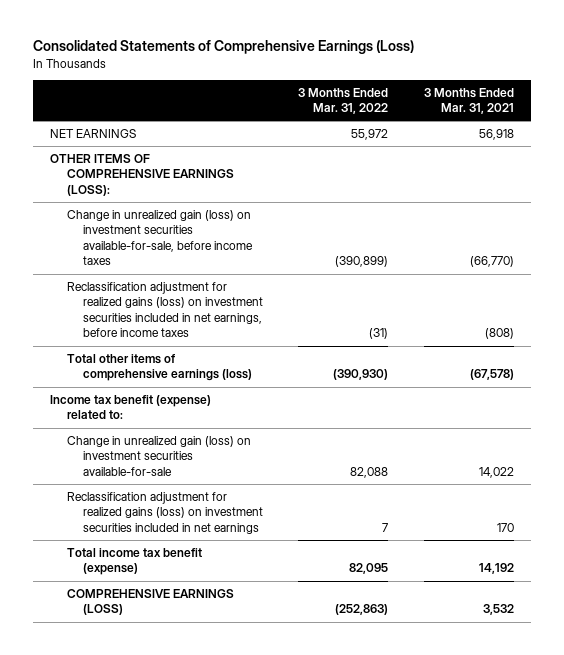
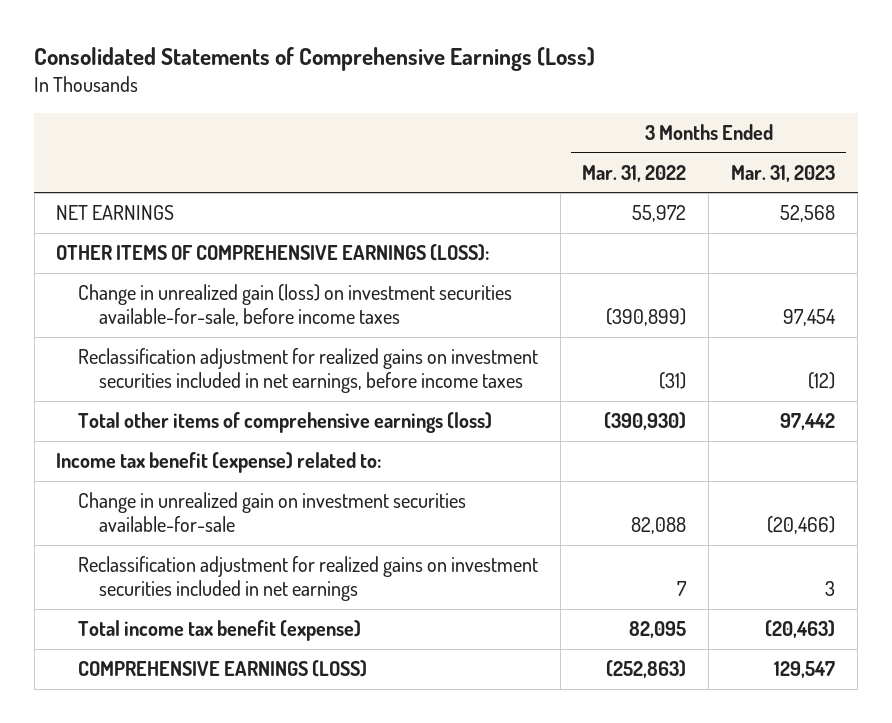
- | 3 Months Ended Mar. 31, 2022 | 3 Months Ended Mar. 31, 2021
+ | 3 Months Ended Mar. 31, 2022 | 3 Months Ended Mar. 31, 2023
- Reclassification adjustment for realized gains (loss) on investment securities included in net earnings, before income taxes | (31) | (808)
+ Reclassification adjustment for realized gains on investment securities included in net earnings, before income taxes | (31) | (12)
- Change in unrealized gain (loss) on investment securities available-for-sale | 82,088 | 14,022
- Reclassification adjustment for realized gains (loss) on investment securities included in net earnings | 7 | 170
+ Change in unrealized gain on investment securities available-for-sale | 82,088 | (20,466)
+ Reclassification adjustment for realized gains on investment securities included in net earnings | 7 | 3

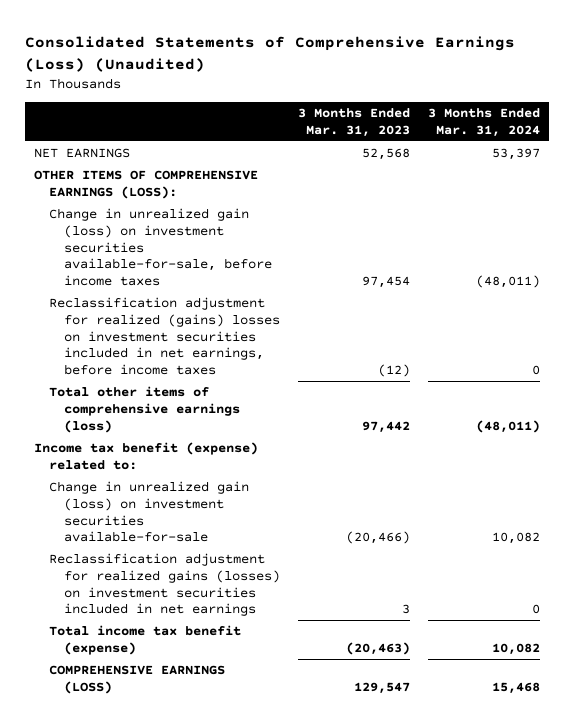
- Consolidated Statements of Comprehensive Earnings (Loss)
+ Consolidated Statements of Comprehensive Earnings (Loss) (Unaudited)
- | 3 Months Ended Mar. 31, 2022 | 3 Months Ended Mar. 31, 2023
+ | 3 Months Ended Mar. 31, 2023 | 3 Months Ended Mar. 31, 2024
- Reclassification adjustment for realized gains on investment securities included in net earnings, before income taxes | (31) | (12)
+ Reclassification adjustment for realized (gains) losses on investment securities included in net earnings, before income taxes | (12) | 0
- Change in unrealized gain on investment securities available-for-sale | 82,088 | (20,466)
- Reclassification adjustment for realized gains on investment securities included in net earnings | 7 | 3
+ Change in unrealized gain (loss) on investment securities available-for-sale | (20,466) | 10,082
+ Reclassification adjustment for realized gains (losses) on investment securities included in net earnings | 3 | 0

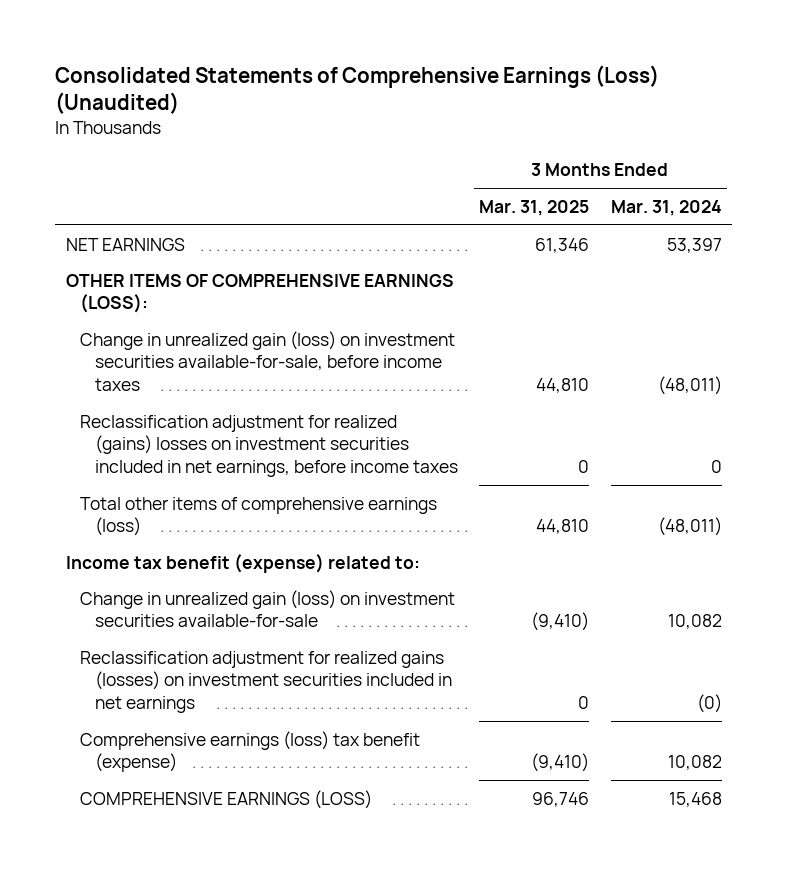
- | 3 Months Ended Mar. 31, 2023 | 3 Months Ended Mar. 31, 2024
+ | 3 Months Ended Mar. 31, 2025 | 3 Months Ended Mar. 31, 2024
- Reclassification adjustment for realized gains (losses) on investment securities included in net earnings | 3 | 0
- Total income tax benefit (expense) | (20,463) | 10,082
+ Reclassification adjustment for realized gains (losses) on investment securities included in net earnings | 0 | (0)
+ Comprehensive earnings (loss) tax benefit (expense) | (9,410) | 10,082

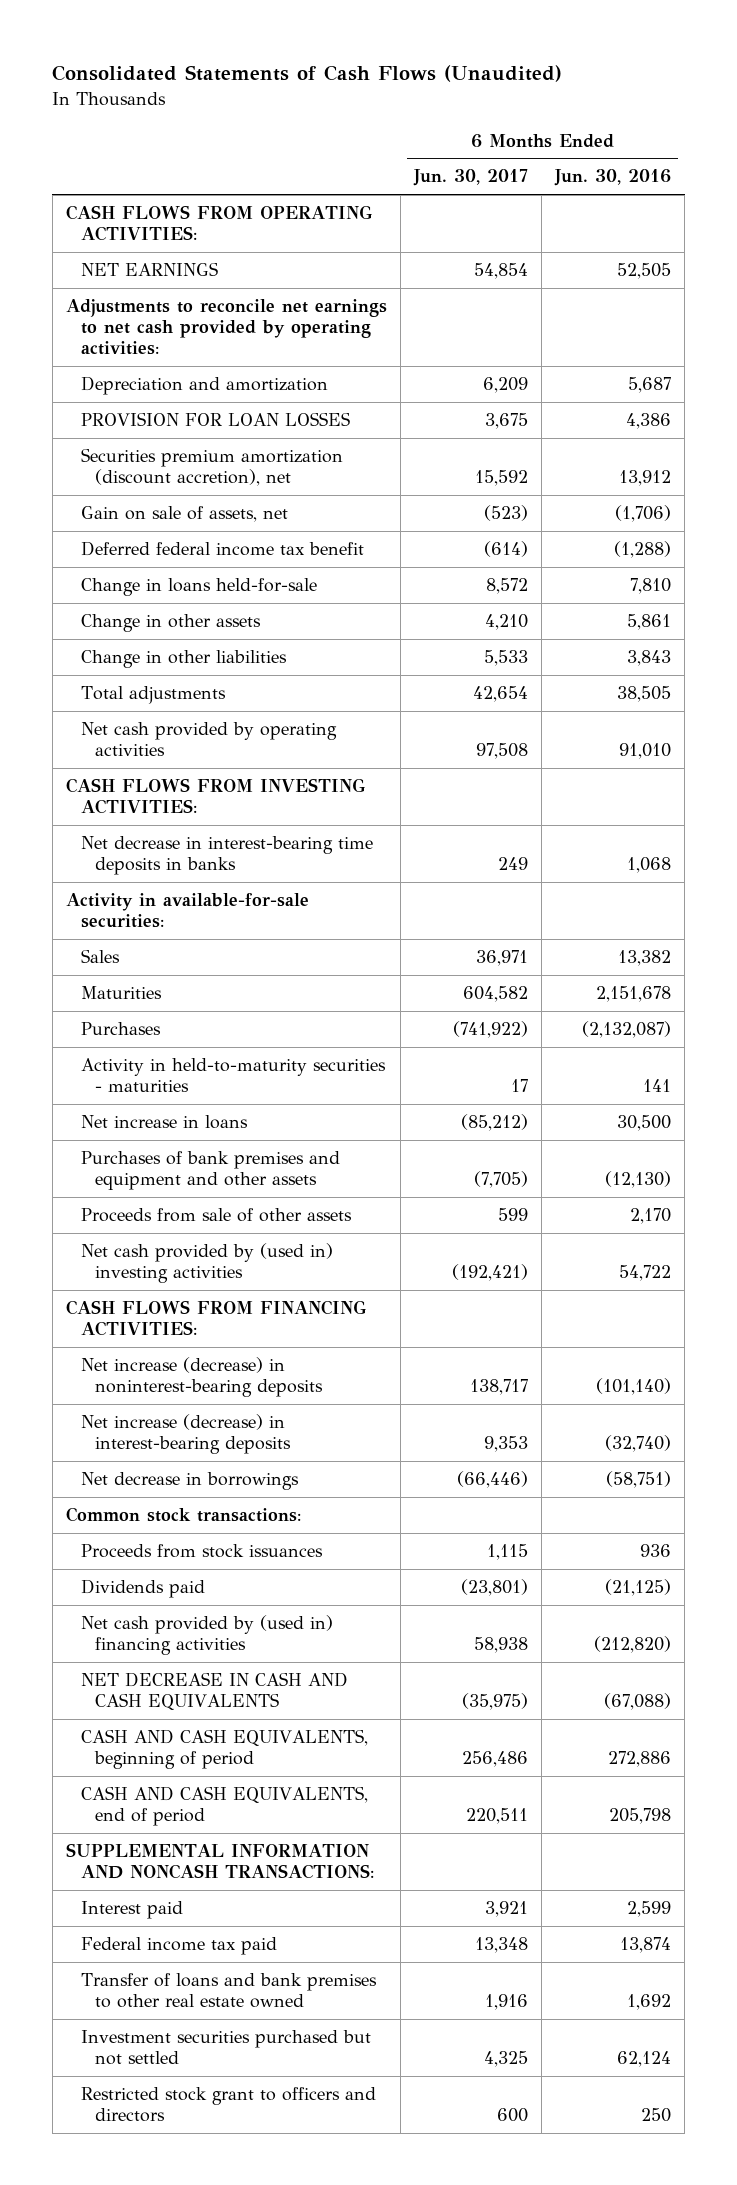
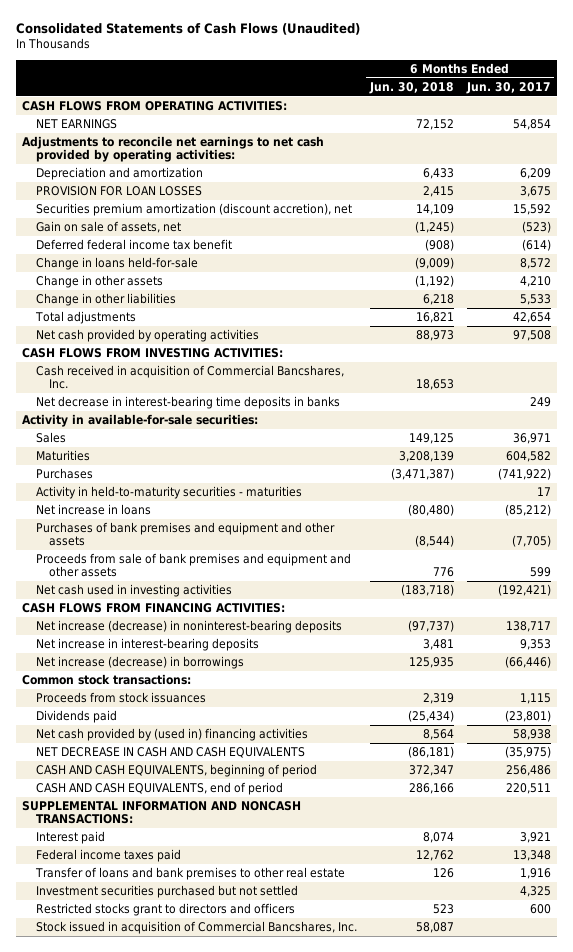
- | 6 Months Ended Jun. 30, 2017 | 6 Months Ended Jun. 30, 2016
+ | 6 Months Ended Jun. 30, 2018 | 6 Months Ended Jun. 30, 2017
+ Cash received in acquisition of Commercial Bancshares, Inc. | 18,653 |
- Proceeds from sale of other assets | 599 | 2,170
- Net cash provided by (used in) investing activities | (192,421) | 54,722
+ Proceeds from sale of bank premises and equipment and other assets | 776 | 599
+ Net cash used in investing activities | (183,718) | (192,421)
- Net increase (decrease) in interest-bearing deposits | 9,353 | (32,740)
- Net decrease in borrowings | (66,446) | (58,751)
+ Net increase in interest-bearing deposits | 3,481 | 9,353
+ Net increase (decrease) in borrowings | 125,935 | (66,446)
- Federal income tax paid | 13,348 | 13,874
- Transfer of loans and bank premises to other real estate owned | 1,916 | 1,692
+ Federal income taxes paid | 12,762 | 13,348
+ Transfer of loans and bank premises to other real estate | 126 | 1,916
- Restricted stock grant to officers and directors | 600 | 250
+ Restricted stocks grant to directors and officers | 523 | 600
+ Stock issued in acquisition of Commercial Bancshares, Inc. | 58,087 |

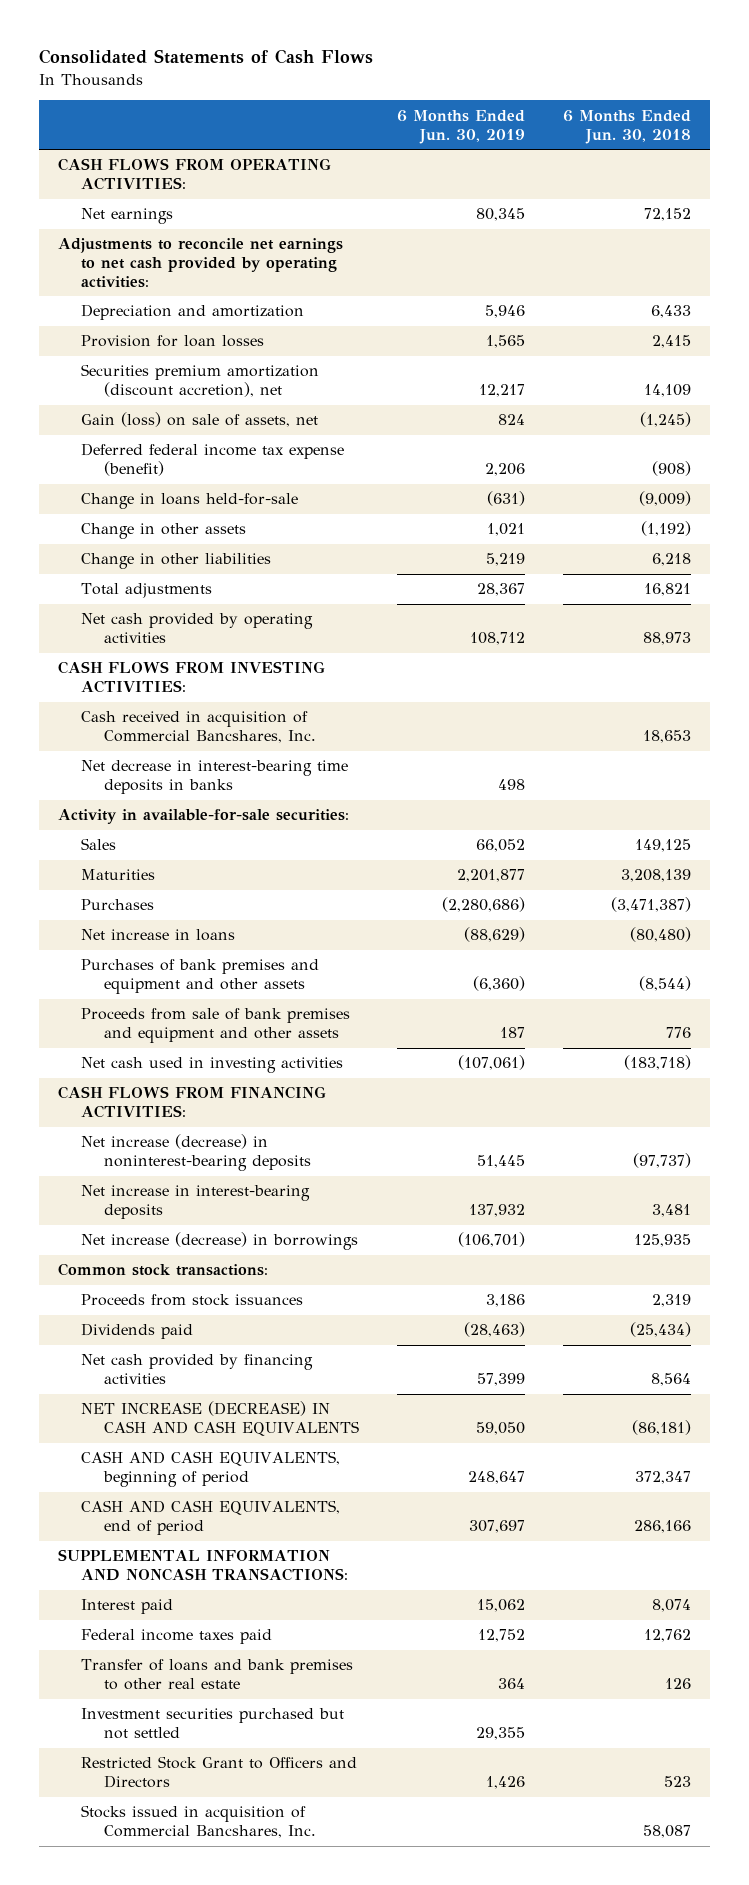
- Consolidated Statements of Cash Flows (Unaudited)
+ Consolidated Statements of Cash Flows
- | 6 Months Ended Jun. 30, 2018 | 6 Months Ended Jun. 30, 2017
+ | 6 Months Ended Jun. 30, 2019 | 6 Months Ended Jun. 30, 2018
- NET EARNINGS | 72,152 | 54,854
+ Net earnings | 80,345 | 72,152
- PROVISION FOR LOAN LOSSES | 2,415 | 3,675
+ Provision for loan losses | 1,565 | 2,415
- Gain on sale of assets, net | (1,245) | (523)
- Deferred federal income tax benefit | (908) | (614)
+ Gain (loss) on sale of assets, net | 824 | (1,245)
+ Deferred federal income tax expense (benefit) | 2,206 | (908)
- Activity in held-to-maturity securities - maturities | | 17
- Net cash provided by (used in) financing activities | 8,564 | 58,938
- NET DECREASE IN CASH AND CASH EQUIVALENTS | (86,181) | (35,975)
+ Net cash provided by financing activities | 57,399 | 8,564
+ NET INCREASE (DECREASE) IN CASH AND CASH EQUIVALENTS | 59,050 | (86,181)
- Restricted stocks grant to directors and officers | 523 | 600
- Stock issued in acquisition of Commercial Bancshares, Inc. | 58,087 |
+ Restricted Stock Grant to Officers and Directors | 1,426 | 523
+ Stocks issued in acquisition of Commercial Bancshares, Inc. | | 58,087

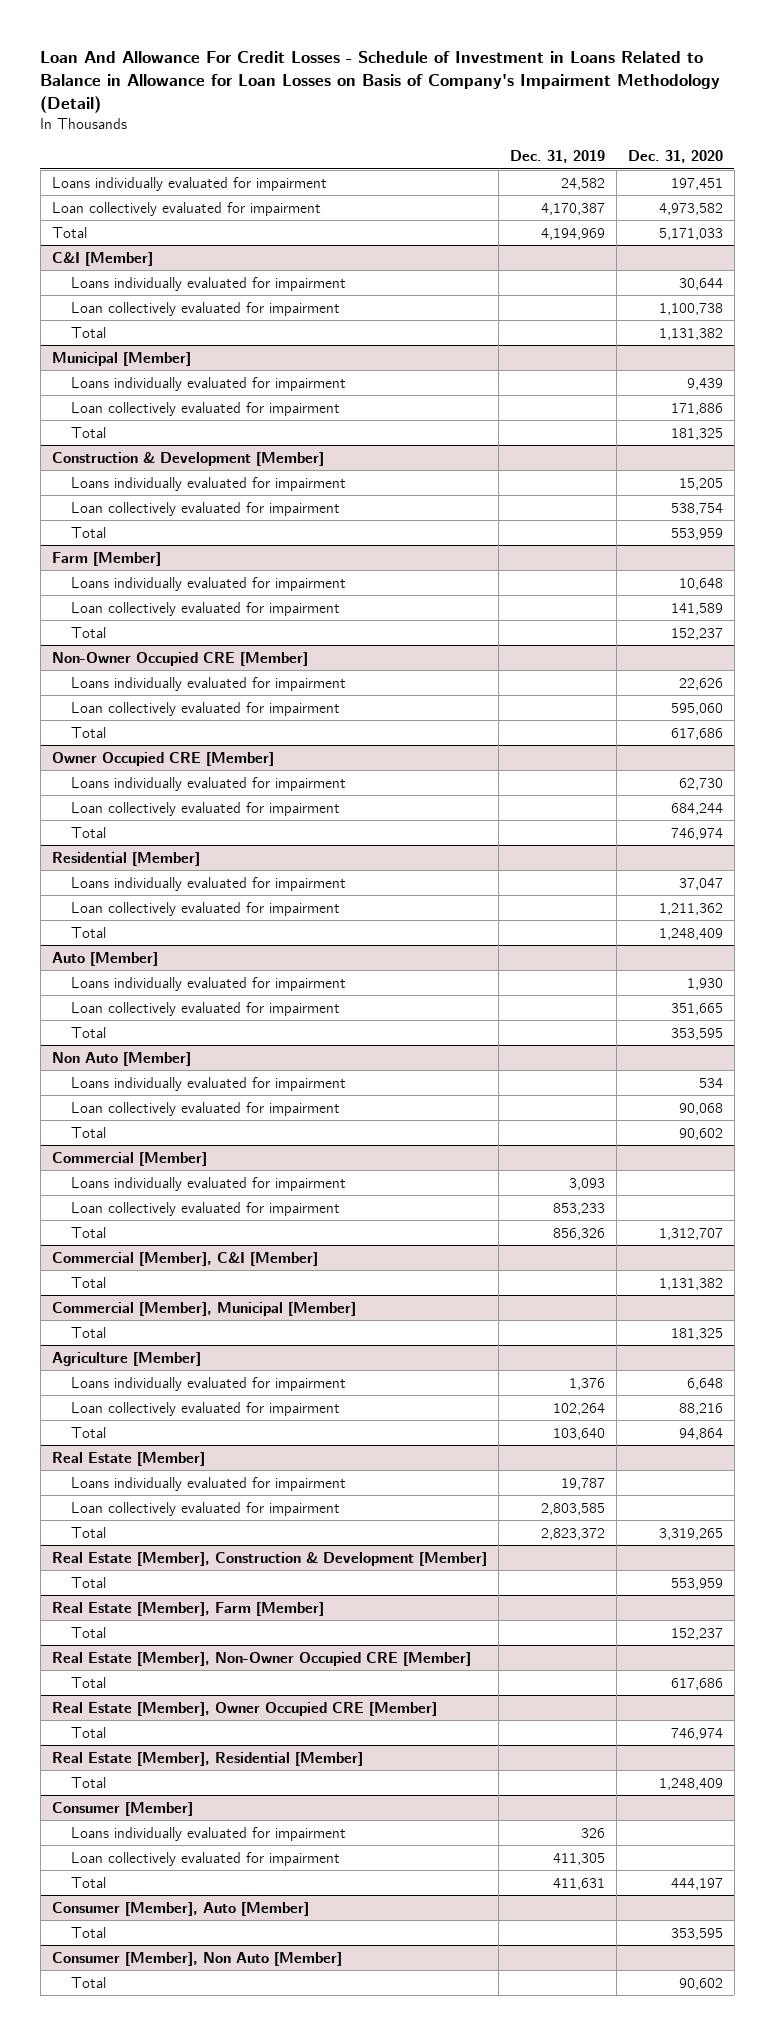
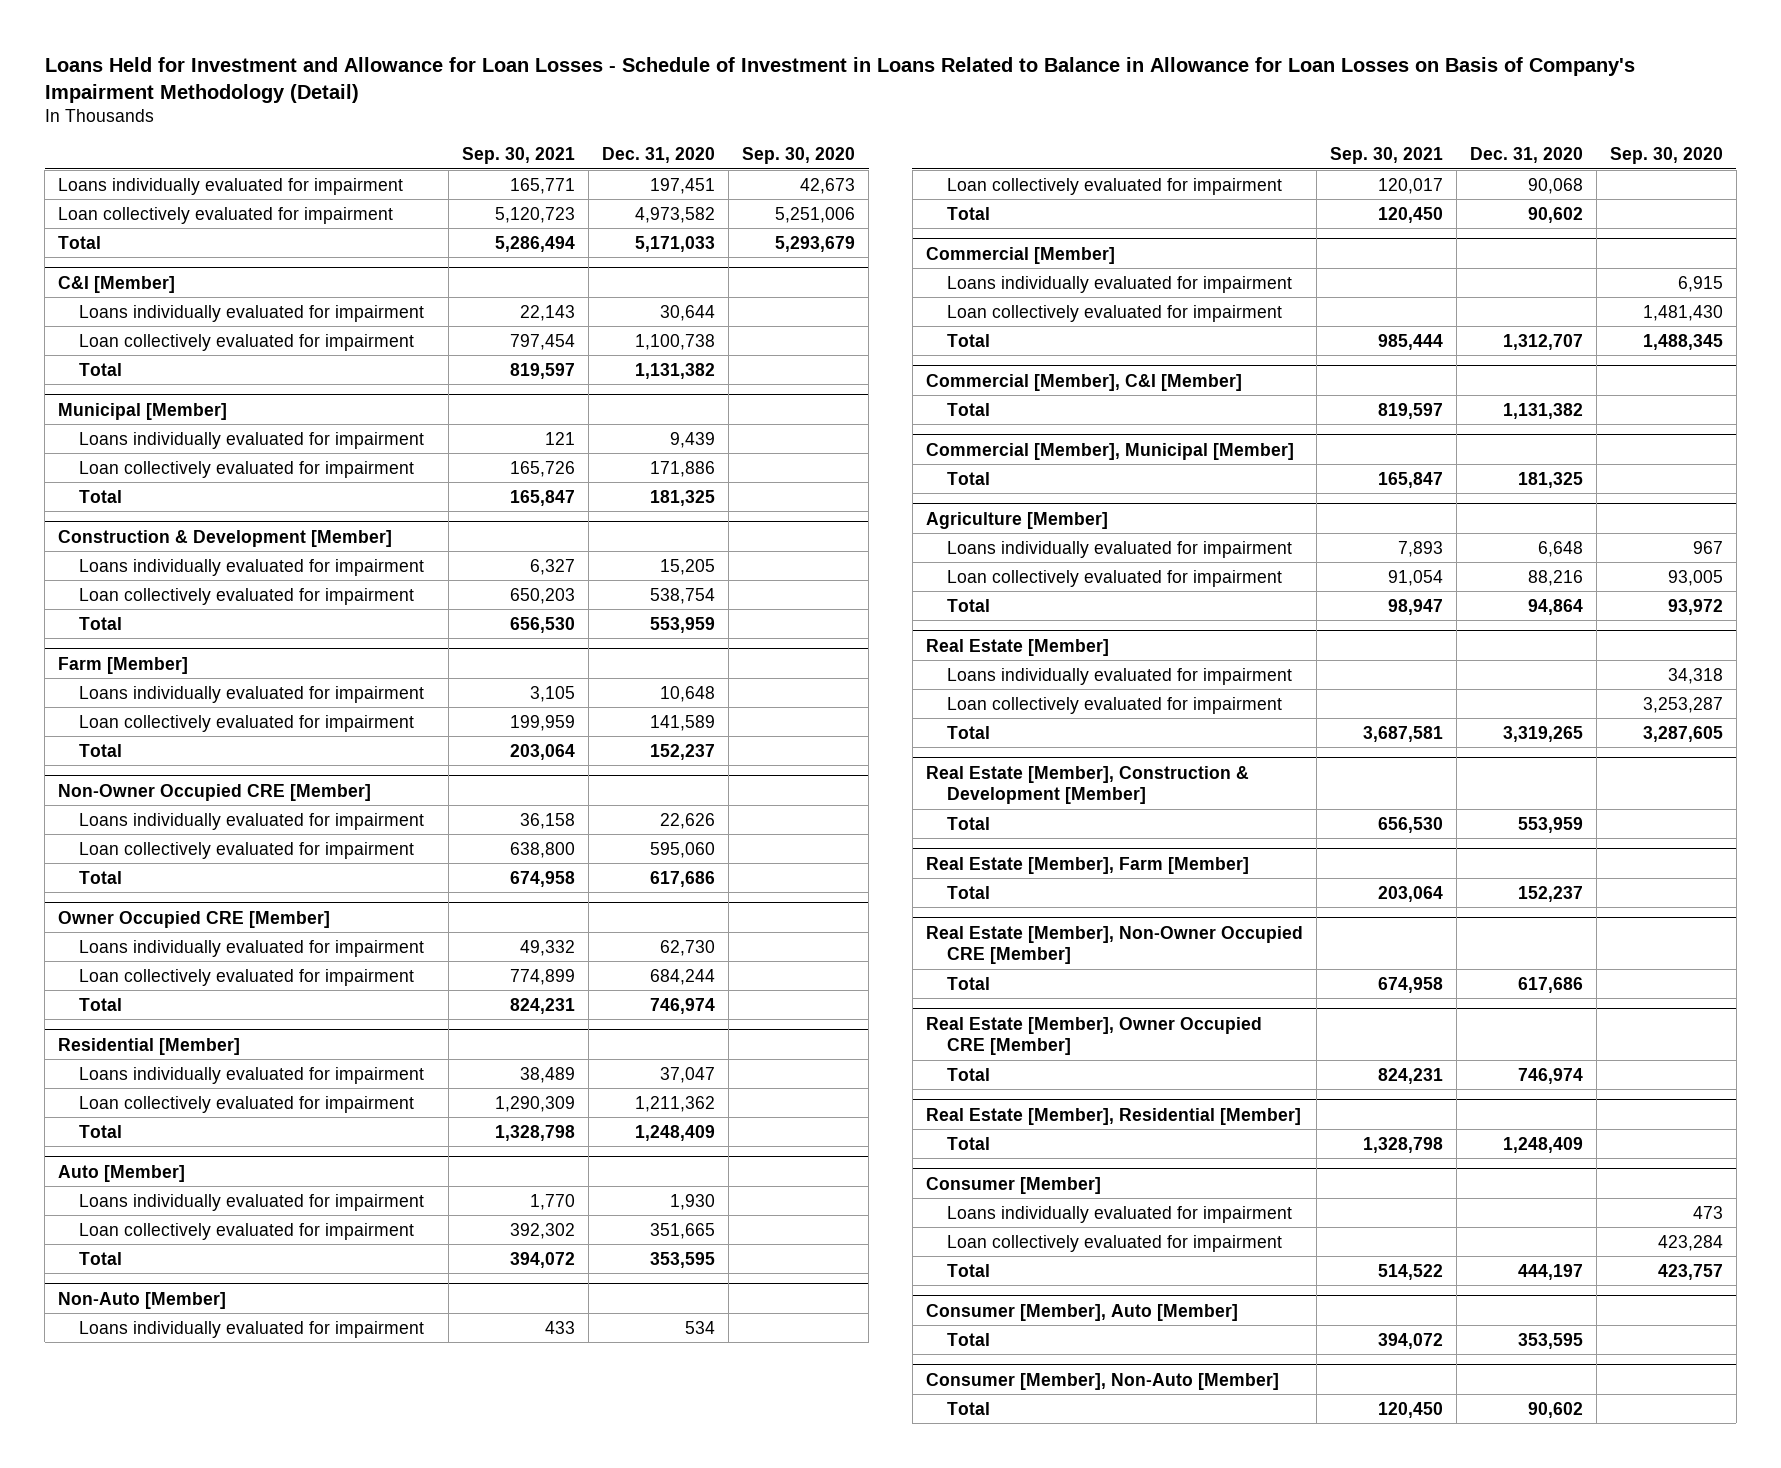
- Loan And Allowance For Credit Losses - Schedule of Investment in Loans Related to Balance in Allowance for Loan Losses on Basis of Company's Impairment Methodology (Detail)
+ Loans Held for Investment and Allowance for Loan Losses - Schedule of Investment in Loans Related to Balance in Allowance for Loan Losses on Basis of Company's Impairment Methodology (Detail)
- | Dec. 31, 2019 | Dec. 31, 2020
+ | Sep. 30, 2021 | Dec. 31, 2020 | Sep. 30, 2020
- Non Auto [Member]
+ Non-Auto [Member]
- Consumer [Member], Non Auto [Member]
+ Consumer [Member], Non-Auto [Member]

